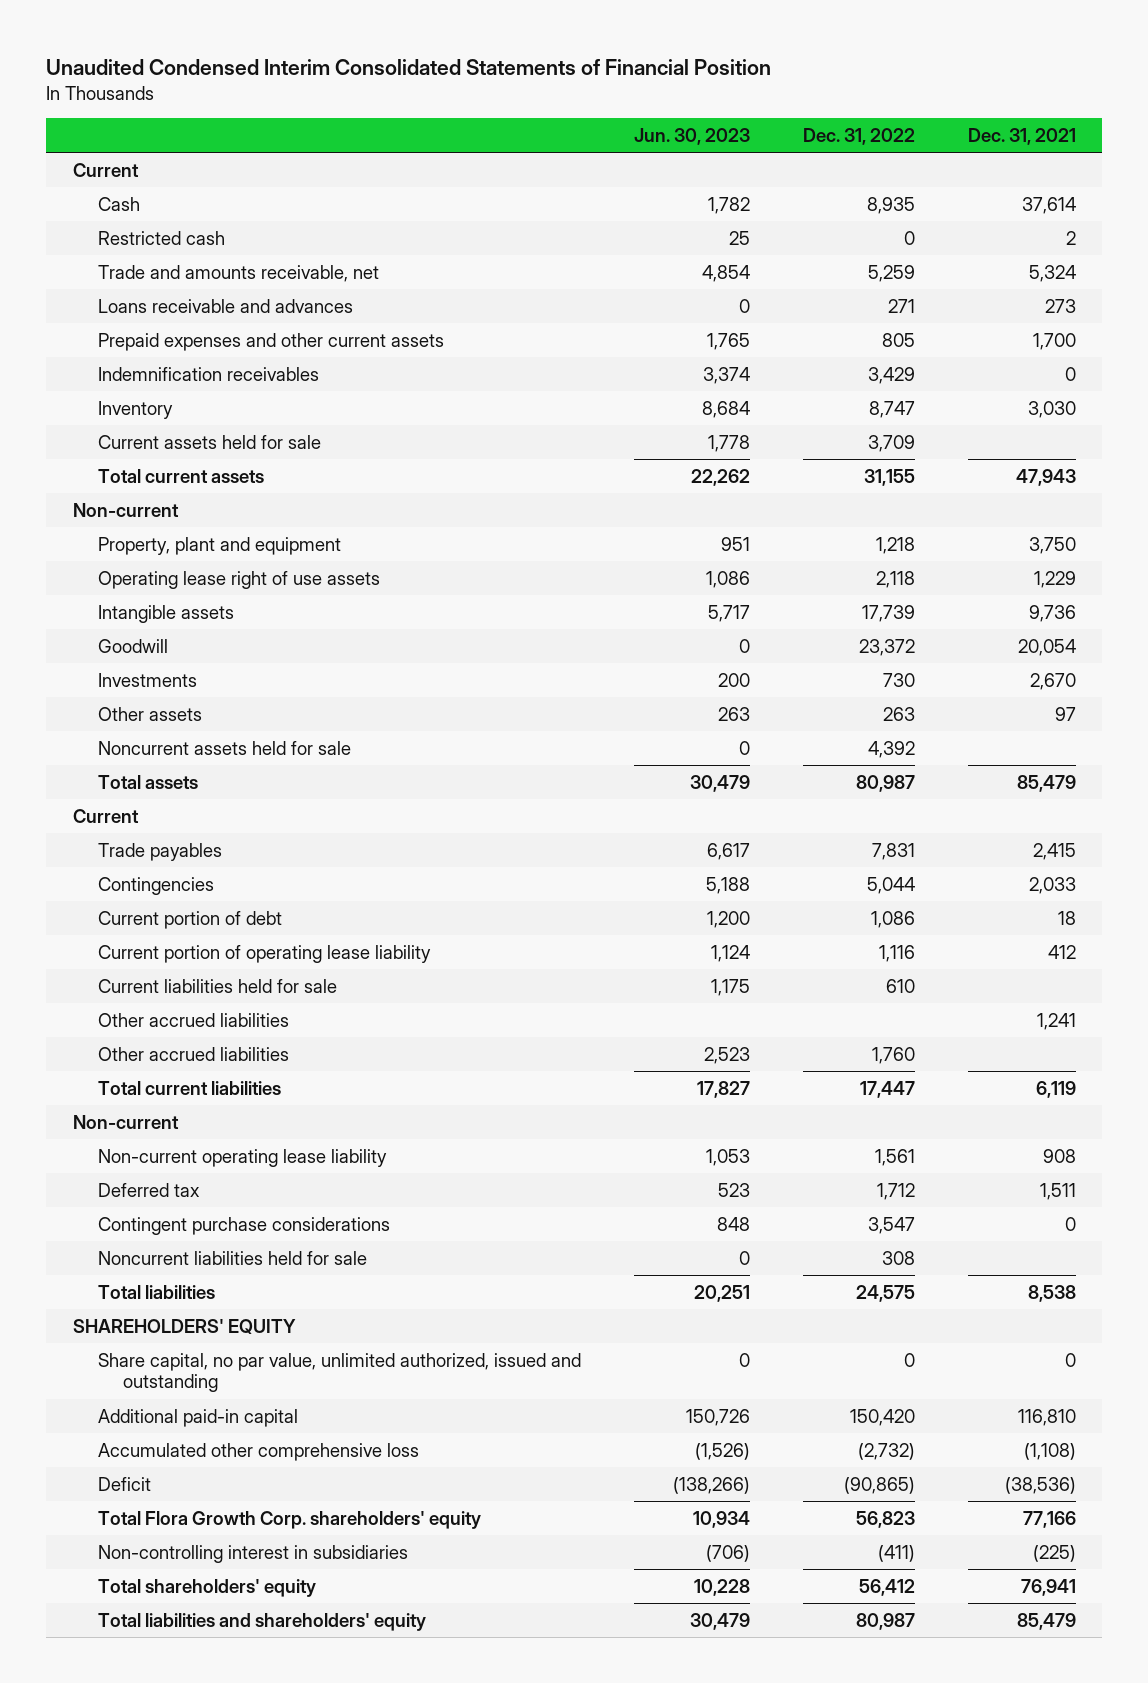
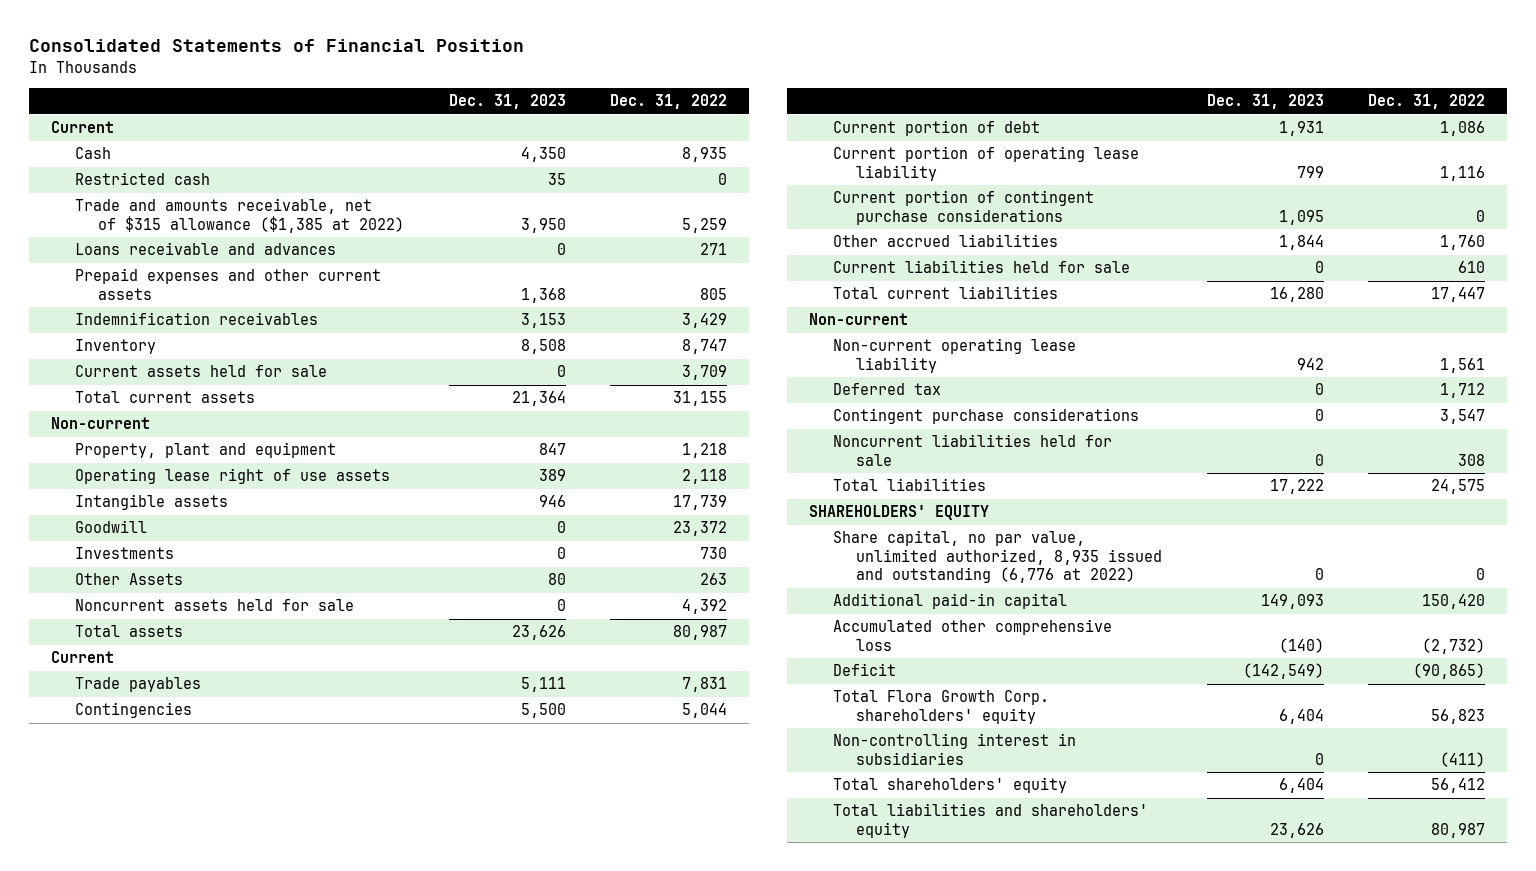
- Unaudited Condensed Interim Consolidated Statements of Financial Position
+ Consolidated Statements of Financial Position
- | Jun. 30, 2023 | Dec. 31, 2022 | Dec. 31, 2021
+ | Dec. 31, 2023 | Dec. 31, 2022
- Trade and amounts receivable, net | 4,854 | 5,259 | 5,324
+ Trade and amounts receivable, net of $315 allowance ($1,385 at 2022) | 3,950 | 5,259
- Other assets | 263 | 263 | 97
+ Other Assets | 80 | 263
- Other accrued liabilities | | | 1,241
+ Current portion of contingent purchase considerations | 1,095 | 0
moved down: Current liabilities held for sale | 0 | 610
- Share capital, no par value, unlimited authorized, issued and outstanding | 0 | 0 | 0
+ Share capital, no par value, unlimited authorized, 8,935 issued and outstanding (6,776 at 2022) | 0 | 0

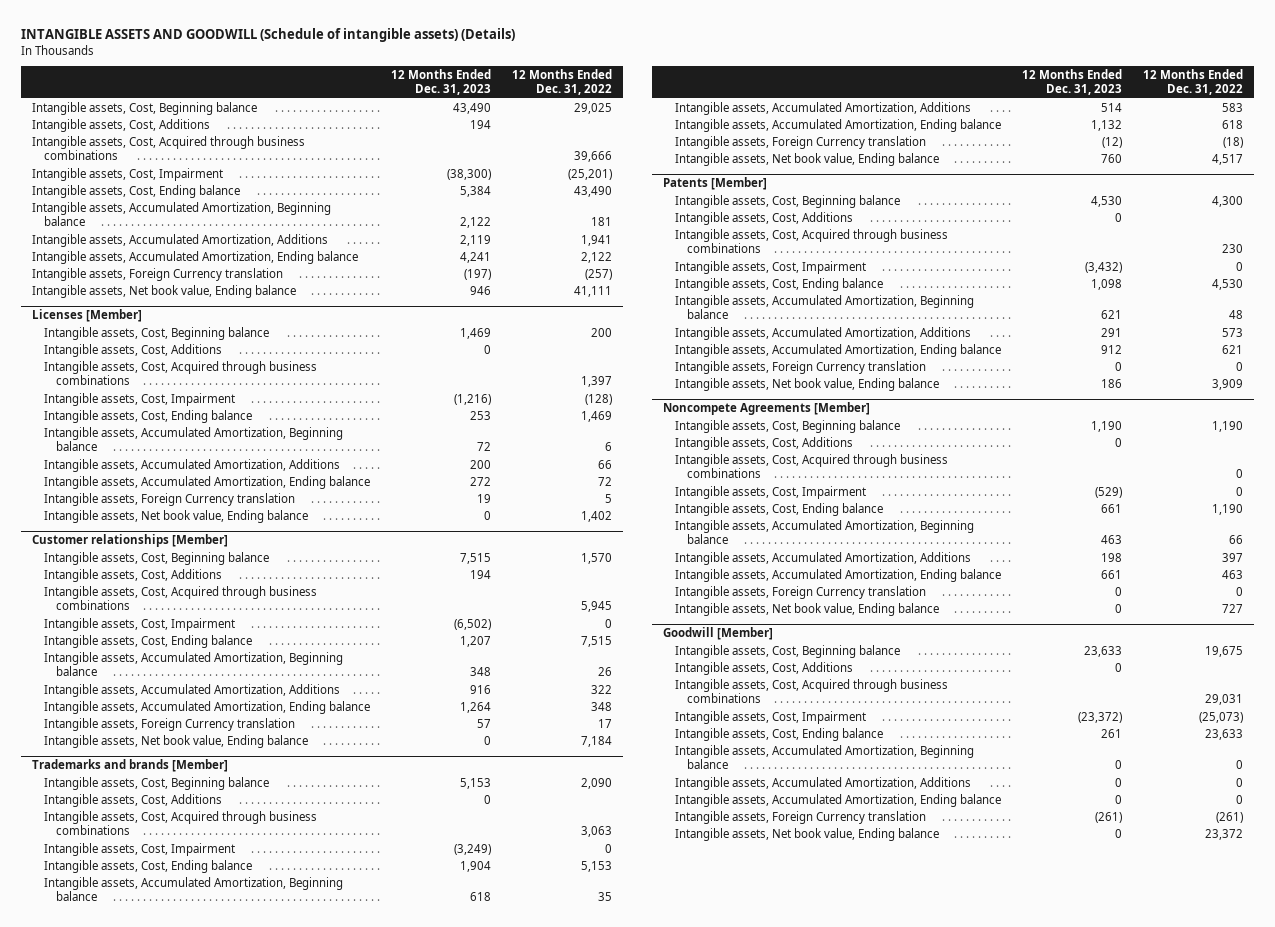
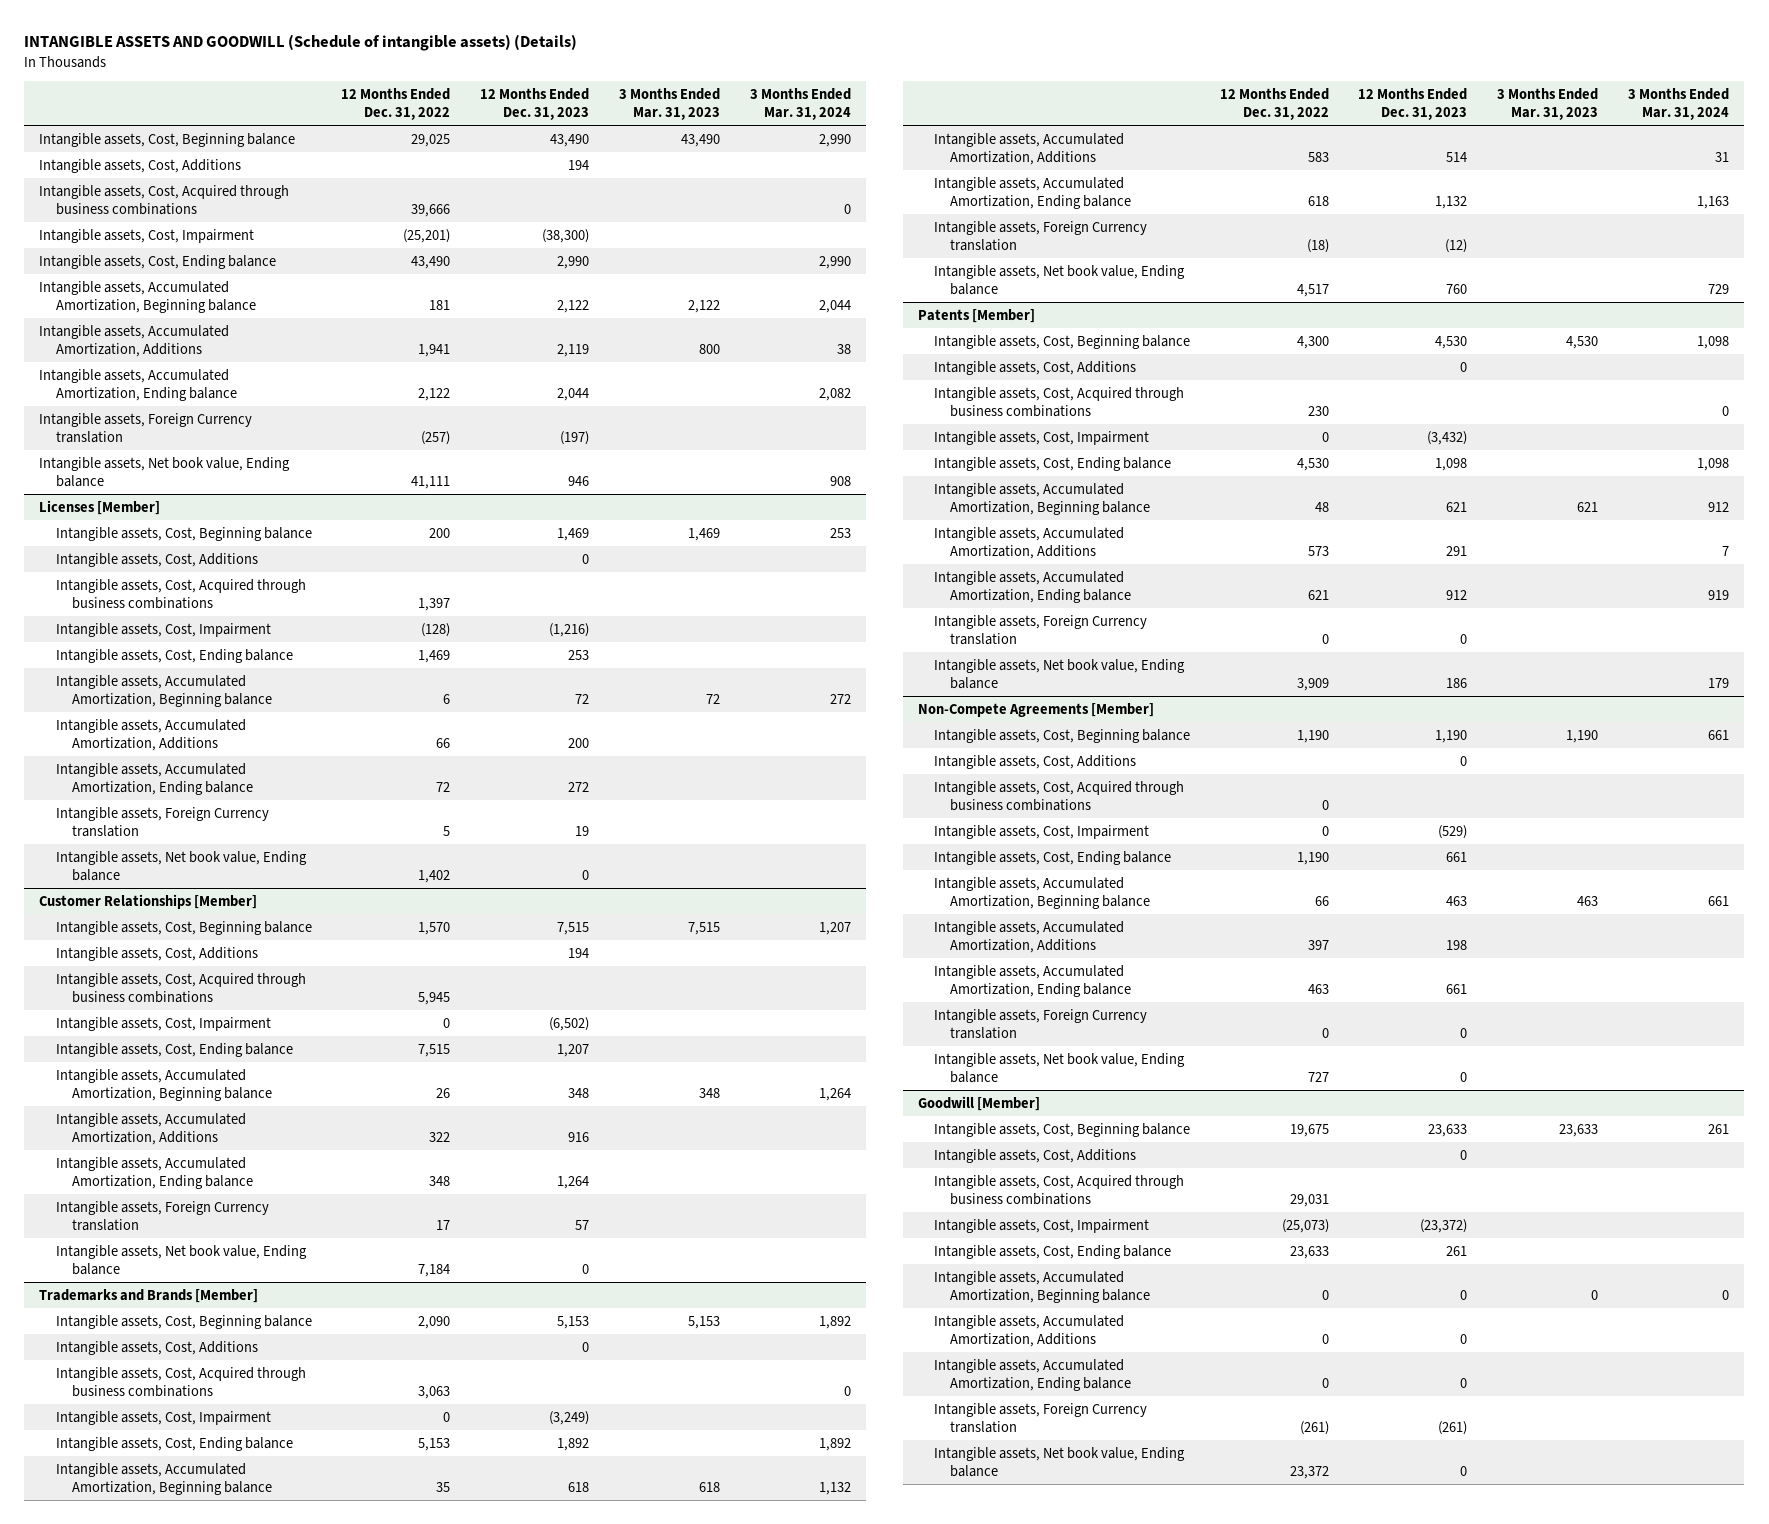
- | 12 Months Ended Dec. 31, 2023 | 12 Months Ended Dec. 31, 2022
+ | 12 Months Ended Dec. 31, 2022 | 12 Months Ended Dec. 31, 2023 | 3 Months Ended Mar. 31, 2023 | 3 Months Ended Mar. 31, 2024
- Intangible assets, Cost, Ending balance | 5,384 | 43,490
+ Intangible assets, Cost, Ending balance | 43,490 | 2,990 | | 2,990
- Intangible assets, Accumulated Amortization, Ending balance | 4,241 | 2,122
+ Intangible assets, Accumulated Amortization, Ending balance | 2,122 | 2,044 | | 2,082
- Customer relationships [Member]
+ Customer Relationships [Member]
- Trademarks and brands [Member]
+ Trademarks and Brands [Member]
- Intangible assets, Cost, Ending balance | 1,904 | 5,153
+ Intangible assets, Cost, Ending balance | 5,153 | 1,892 | | 1,892
- Noncompete Agreements [Member]
+ Non-Compete Agreements [Member]

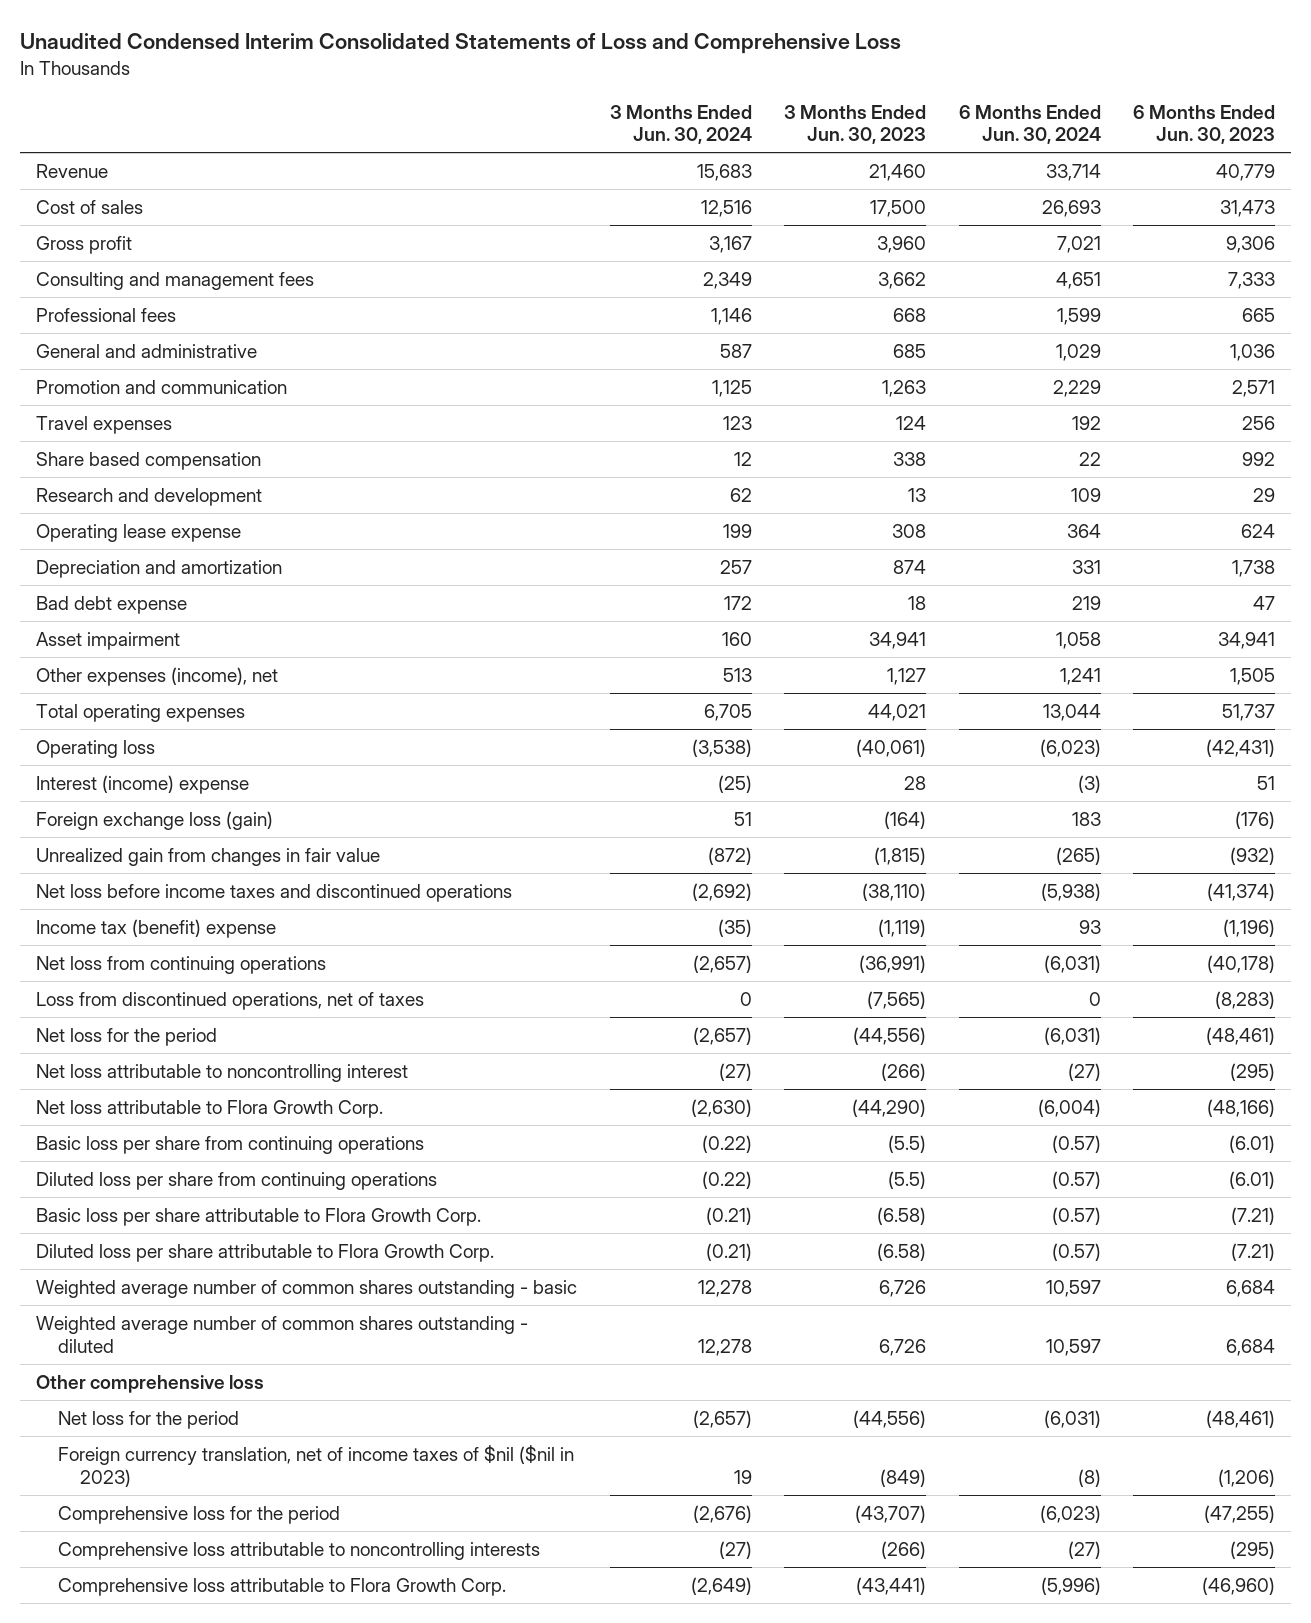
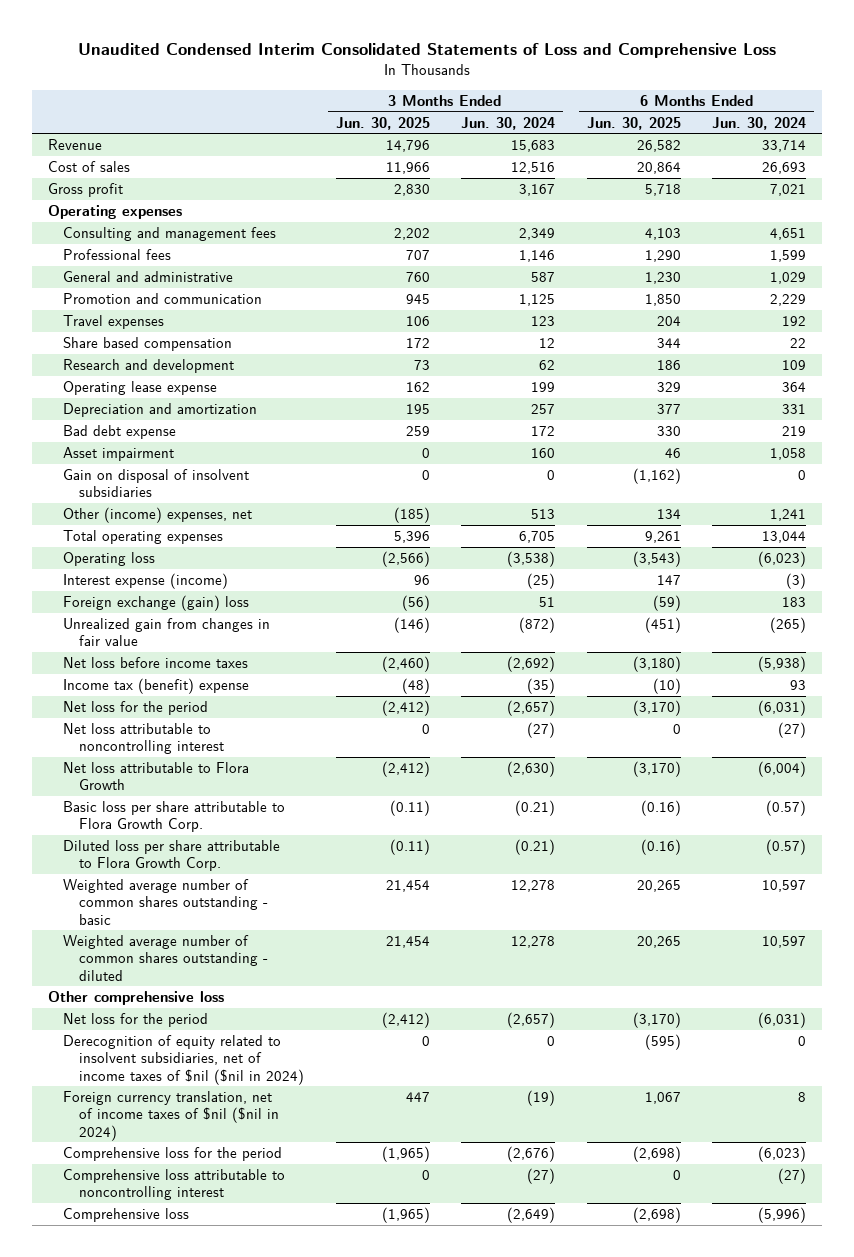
- | 3 Months Ended Jun. 30, 2024 | 3 Months Ended Jun. 30, 2023 | 6 Months Ended Jun. 30, 2024 | 6 Months Ended Jun. 30, 2023
+ | 3 Months Ended Jun. 30, 2025 | 3 Months Ended Jun. 30, 2024 | 6 Months Ended Jun. 30, 2025 | 6 Months Ended Jun. 30, 2024
+ Operating expenses
- Other expenses (income), net | 513 | 1,127 | 1,241 | 1,505
+ Gain on disposal of insolvent subsidiaries | 0 | 0 | (1,162) | 0
+ Other (income) expenses, net | (185) | 513 | 134 | 1,241
- Interest (income) expense | (25) | 28 | (3) | 51
- Foreign exchange loss (gain) | 51 | (164) | 183 | (176)
+ Interest expense (income) | 96 | (25) | 147 | (3)
+ Foreign exchange (gain) loss | (56) | 51 | (59) | 183
- Net loss before income taxes and discontinued operations | (2,692) | (38,110) | (5,938) | (41,374)
+ Net loss before income taxes | (2,460) | (2,692) | (3,180) | (5,938)
- Net loss from continuing operations | (2,657) | (36,991) | (6,031) | (40,178)
- Loss from discontinued operations, net of taxes | 0 | (7,565) | 0 | (8,283)
- Net loss attributable to Flora Growth Corp. | (2,630) | (44,290) | (6,004) | (48,166)
- Basic loss per share from continuing operations | (0.22) | (5.5) | (0.57) | (6.01)
- Diluted loss per share from continuing operations | (0.22) | (5.5) | (0.57) | (6.01)
+ Net loss attributable to Flora Growth | (2,412) | (2,630) | (3,170) | (6,004)
- Foreign currency translation, net of income taxes of $nil ($nil in 2023) | 19 | (849) | (8) | (1,206)
+ Derecognition of equity related to insolvent subsidiaries, net of income taxes of $nil ($nil in 2024) | 0 | 0 | (595) | 0
+ Foreign currency translation, net of income taxes of $nil ($nil in 2024) | 447 | (19) | 1,067 | 8
- Comprehensive loss attributable to noncontrolling interests | (27) | (266) | (27) | (295)
- Comprehensive loss attributable to Flora Growth Corp. | (2,649) | (43,441) | (5,996) | (46,960)
+ Comprehensive loss attributable to noncontrolling interest | 0 | (27) | 0 | (27)
+ Comprehensive loss | (1,965) | (2,649) | (2,698) | (5,996)

